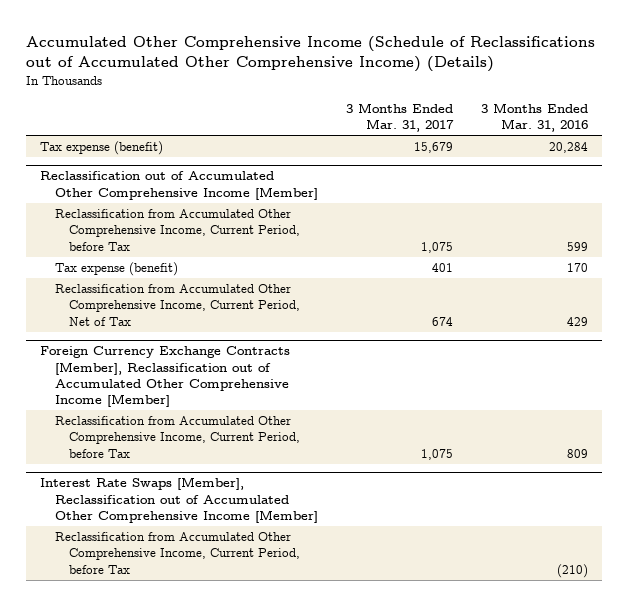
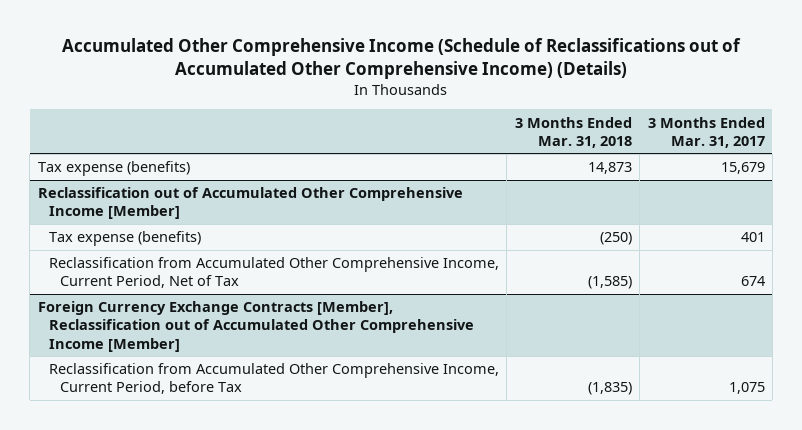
- | 3 Months Ended Mar. 31, 2017 | 3 Months Ended Mar. 31, 2016
+ | 3 Months Ended Mar. 31, 2018 | 3 Months Ended Mar. 31, 2017
- Tax expense (benefit) | 15,679 | 20,284
+ Tax expense (benefits) | 14,873 | 15,679
@ Reclassification out of Accumulated Other Comprehensive Income [Member]
- Reclassification from Accumulated Other Comprehensive Income, Current Period, before Tax | 1,075 | 599
- Tax expense (benefit) | 401 | 170
+ Tax expense (benefits) | (250) | 401
- Interest Rate Swaps [Member], Reclassification out of Accumulated Other Comprehensive Income [Member]
- Reclassification from Accumulated Other Comprehensive Income, Current Period, before Tax | | (210)

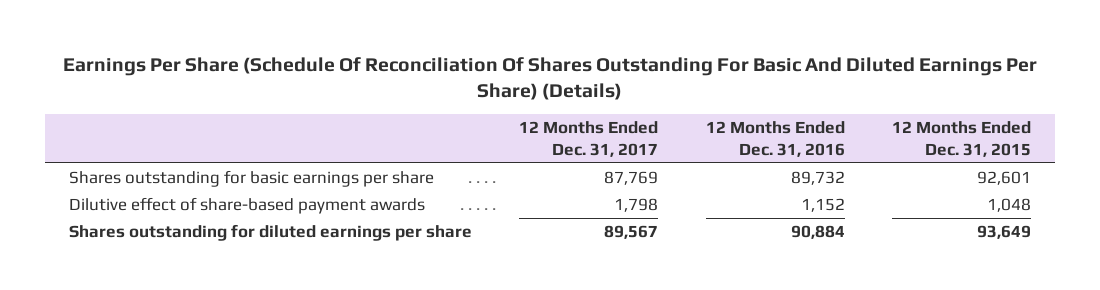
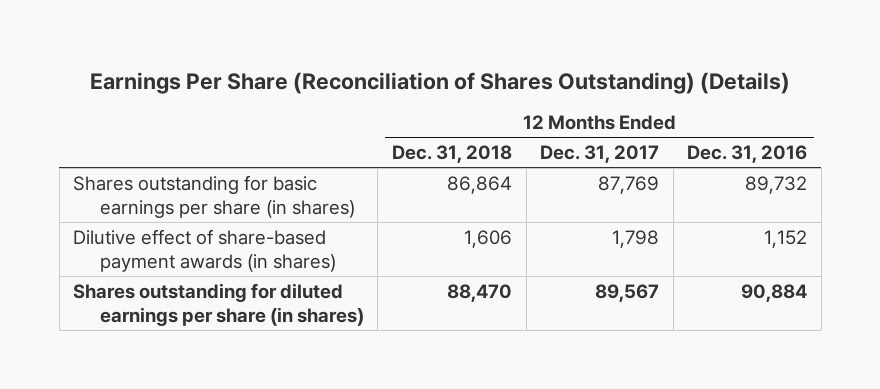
- Earnings Per Share (Schedule Of Reconciliation Of Shares Outstanding For Basic And Diluted Earnings Per Share) (Details)
+ Earnings Per Share (Reconciliation of Shares Outstanding) (Details)
- | 12 Months Ended Dec. 31, 2017 | 12 Months Ended Dec. 31, 2016 | 12 Months Ended Dec. 31, 2015
+ | 12 Months Ended Dec. 31, 2018 | 12 Months Ended Dec. 31, 2017 | 12 Months Ended Dec. 31, 2016
- Shares outstanding for basic earnings per share | 87,769 | 89,732 | 92,601
- Dilutive effect of share-based payment awards | 1,798 | 1,152 | 1,048
- Shares outstanding for diluted earnings per share | 89,567 | 90,884 | 93,649
+ Shares outstanding for basic earnings per share (in shares) | 86,864 | 87,769 | 89,732
+ Dilutive effect of share-based payment awards (in shares) | 1,606 | 1,798 | 1,152
+ Shares outstanding for diluted earnings per share (in shares) | 88,470 | 89,567 | 90,884

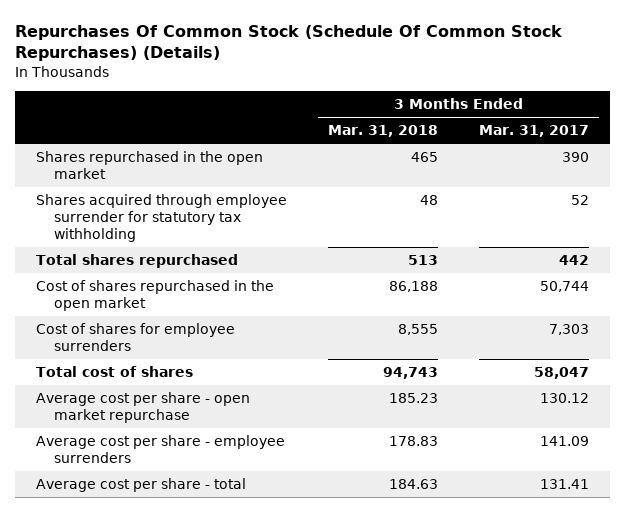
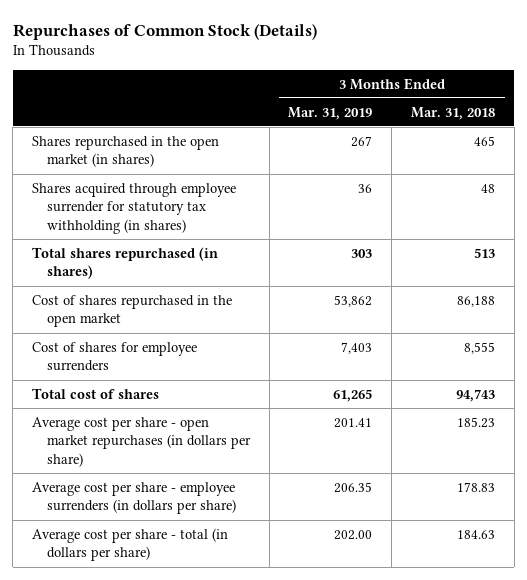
- Repurchases Of Common Stock (Schedule Of Common Stock Repurchases) (Details)
+ Repurchases of Common Stock (Details)
- | 3 Months Ended Mar. 31, 2018 | 3 Months Ended Mar. 31, 2017
+ | 3 Months Ended Mar. 31, 2019 | 3 Months Ended Mar. 31, 2018
- Shares repurchased in the open market | 465 | 390
- Shares acquired through employee surrender for statutory tax withholding | 48 | 52
- Total shares repurchased | 513 | 442
+ Shares repurchased in the open market (in shares) | 267 | 465
+ Shares acquired through employee surrender for statutory tax withholding (in shares) | 36 | 48
+ Total shares repurchased (in shares) | 303 | 513
- Average cost per share - open market repurchase | 185.23 | 130.12
- Average cost per share - employee surrenders | 178.83 | 141.09
- Average cost per share - total | 184.63 | 131.41
+ Average cost per share - open market repurchases (in dollars per share) | 201.41 | 185.23
+ Average cost per share - employee surrenders (in dollars per share) | 206.35 | 178.83
+ Average cost per share - total (in dollars per share) | 202.00 | 184.63

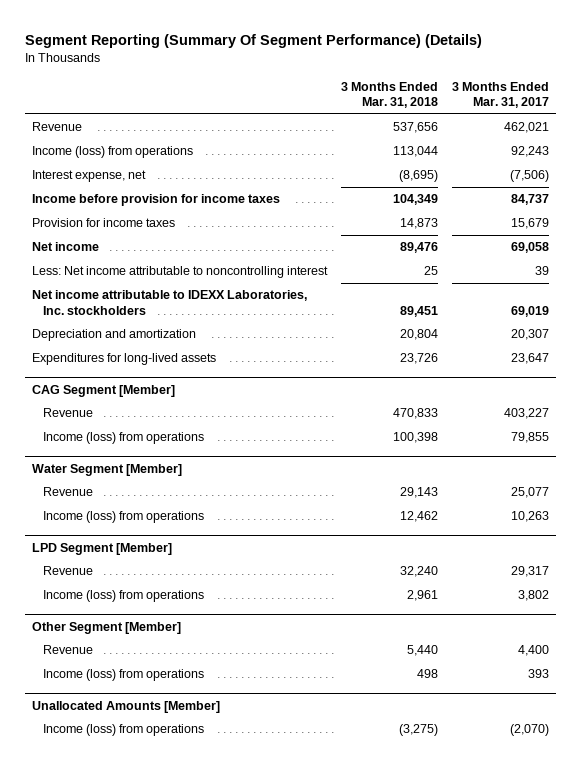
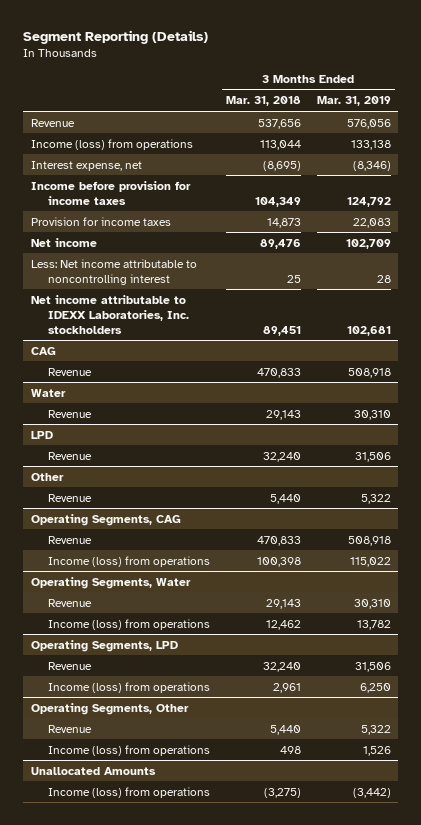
- Segment Reporting (Summary Of Segment Performance) (Details)
+ Segment Reporting (Details)
- | 3 Months Ended Mar. 31, 2018 | 3 Months Ended Mar. 31, 2017
+ | 3 Months Ended Mar. 31, 2018 | 3 Months Ended Mar. 31, 2019
- Depreciation and amortization | 20,804 | 20,307
- Expenditures for long-lived assets | 23,726 | 23,647
- CAG Segment [Member]
+ CAG
+ Water
+ Revenue | 29,143 | 30,310
+ LPD
+ Revenue | 32,240 | 31,506
+ Other
+ Revenue | 5,440 | 5,322
+ Operating Segments, CAG
+ Revenue | 470,833 | 508,918
- Water Segment [Member]
+ Operating Segments, Water
- LPD Segment [Member]
+ Operating Segments, LPD
- Other Segment [Member]
+ Operating Segments, Other
- Unallocated Amounts [Member]
+ Unallocated Amounts

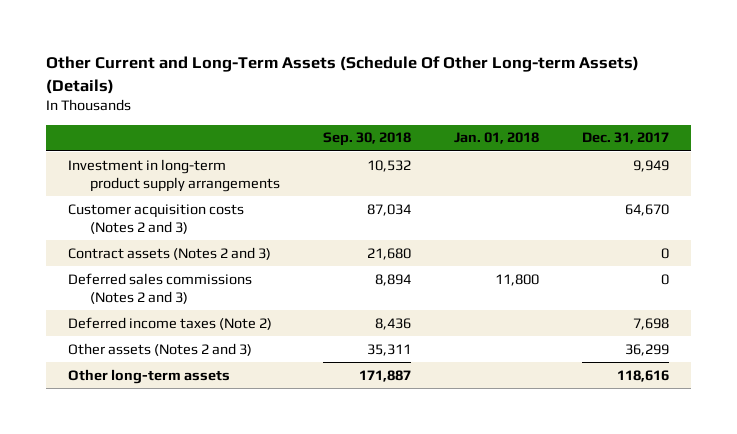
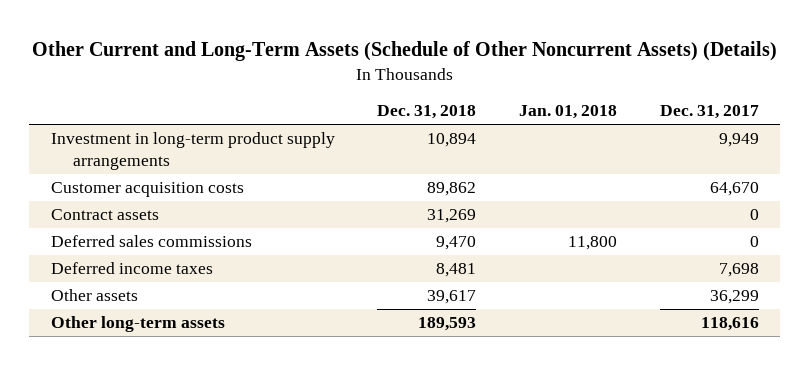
- Other Current and Long-Term Assets (Schedule Of Other Long-term Assets) (Details)
+ Other Current and Long-Term Assets (Schedule of Other Noncurrent Assets) (Details)
- | Sep. 30, 2018 | Jan. 01, 2018 | Dec. 31, 2017
+ | Dec. 31, 2018 | Jan. 01, 2018 | Dec. 31, 2017
- Customer acquisition costs (Notes 2 and 3) | 87,034 | | 64,670
- Contract assets (Notes 2 and 3) | 21,680 | | 0
- Deferred sales commissions (Notes 2 and 3) | 8,894 | 11,800 | 0
- Deferred income taxes (Note 2) | 8,436 | | 7,698
- Other assets (Notes 2 and 3) | 35,311 | | 36,299
+ Customer acquisition costs | 89,862 | | 64,670
+ Contract assets | 31,269 | | 0
+ Deferred sales commissions | 9,470 | 11,800 | 0
+ Deferred income taxes | 8,481 | | 7,698
+ Other assets | 39,617 | | 36,299

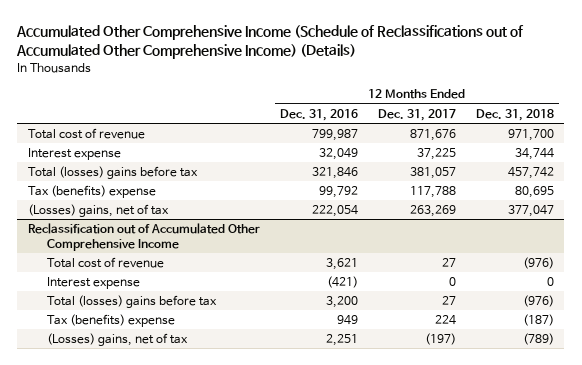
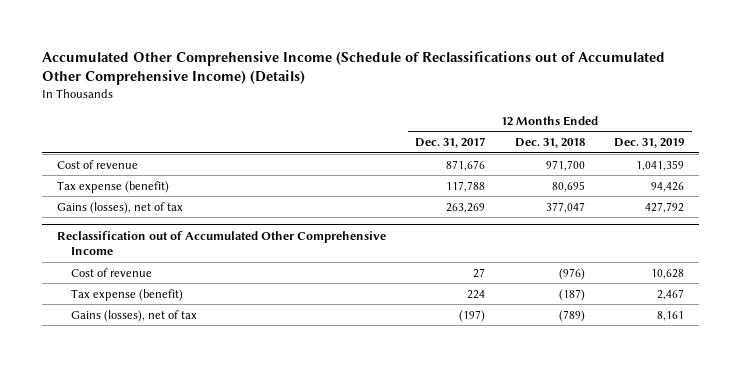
- | 12 Months Ended Dec. 31, 2016 | 12 Months Ended Dec. 31, 2017 | 12 Months Ended Dec. 31, 2018
+ | 12 Months Ended Dec. 31, 2017 | 12 Months Ended Dec. 31, 2018 | 12 Months Ended Dec. 31, 2019
- Total cost of revenue | 799,987 | 871,676 | 971,700
- Interest expense | 32,049 | 37,225 | 34,744
- Total (losses) gains before tax | 321,846 | 381,057 | 457,742
- Tax (benefits) expense | 99,792 | 117,788 | 80,695
- (Losses) gains, net of tax | 222,054 | 263,269 | 377,047
+ Cost of revenue | 871,676 | 971,700 | 1,041,359
+ Tax expense (benefit) | 117,788 | 80,695 | 94,426
+ Gains (losses), net of tax | 263,269 | 377,047 | 427,792
@ Reclassification out of Accumulated Other Comprehensive Income
- Total cost of revenue | 3,621 | 27 | (976)
- Interest expense | (421) | 0 | 0
- Total (losses) gains before tax | 3,200 | 27 | (976)
- Tax (benefits) expense | 949 | 224 | (187)
- (Losses) gains, net of tax | 2,251 | (197) | (789)
+ Cost of revenue | 27 | (976) | 10,628
+ Tax expense (benefit) | 224 | (187) | 2,467
+ Gains (losses), net of tax | (197) | (789) | 8,161

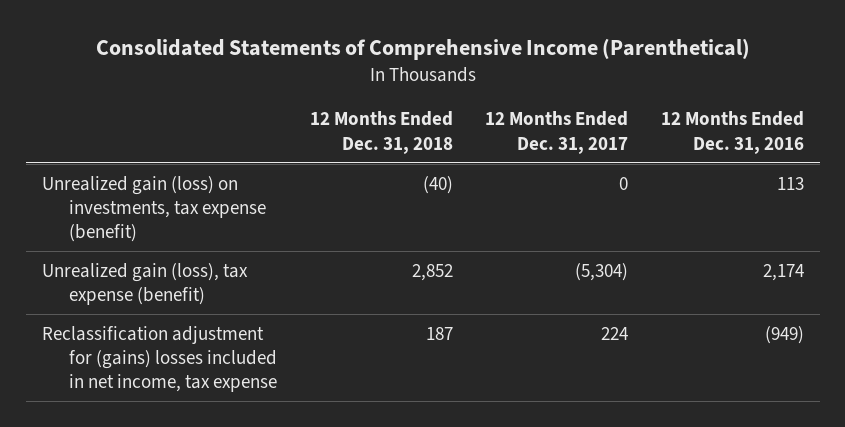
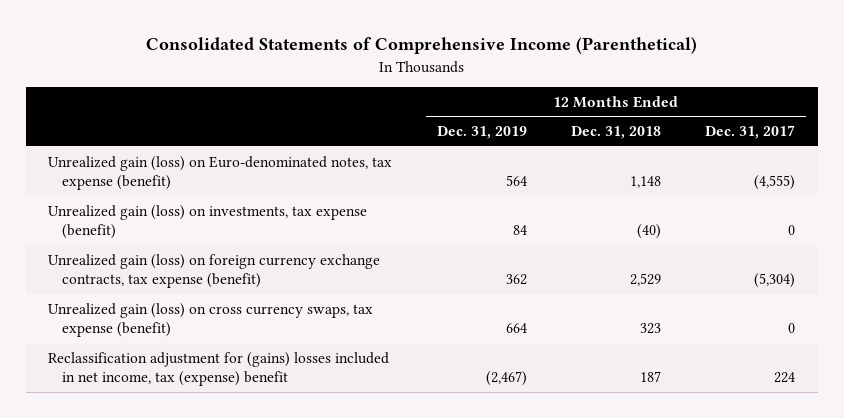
- | 12 Months Ended Dec. 31, 2018 | 12 Months Ended Dec. 31, 2017 | 12 Months Ended Dec. 31, 2016
+ | 12 Months Ended Dec. 31, 2019 | 12 Months Ended Dec. 31, 2018 | 12 Months Ended Dec. 31, 2017
+ Unrealized gain (loss) on Euro-denominated notes, tax expense (benefit) | 564 | 1,148 | (4,555)
- Unrealized gain (loss), tax expense (benefit) | 2,852 | (5,304) | 2,174
- Reclassification adjustment for (gains) losses included in net income, tax expense | 187 | 224 | (949)
+ Unrealized gain (loss) on foreign currency exchange contracts, tax expense (benefit) | 362 | 2,529 | (5,304)
+ Unrealized gain (loss) on cross currency swaps, tax expense (benefit) | 664 | 323 | 0
+ Reclassification adjustment for (gains) losses included in net income, tax (expense) benefit | (2,467) | 187 | 224

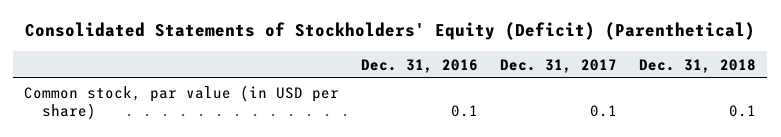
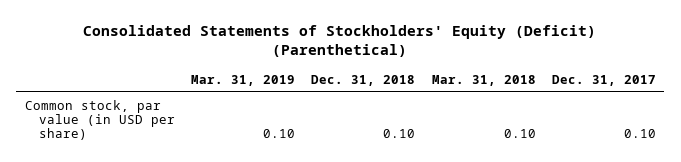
- | Dec. 31, 2016 | Dec. 31, 2017 | Dec. 31, 2018
+ | Mar. 31, 2019 | Dec. 31, 2018 | Mar. 31, 2018 | Dec. 31, 2017
- Common stock, par value (in USD per share) | 0.1 | 0.1 | 0.1
+ Common stock, par value (in USD per share) | 0.10 | 0.10 | 0.10 | 0.10

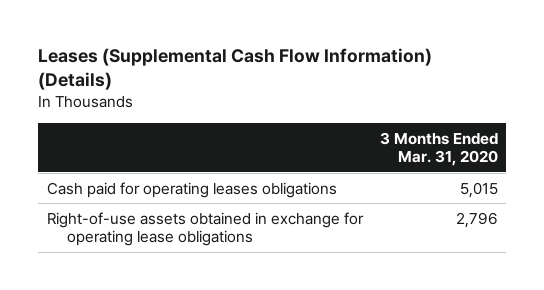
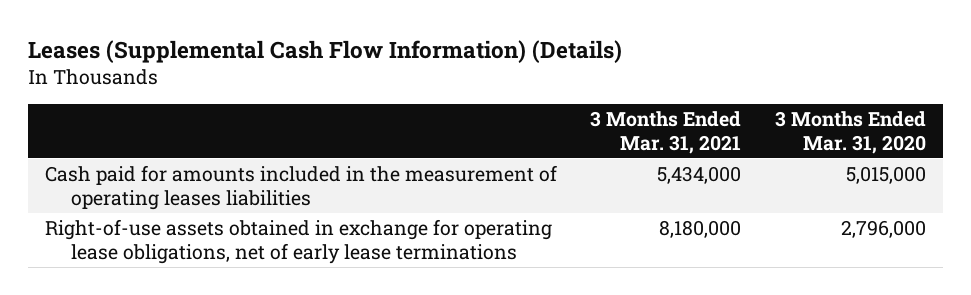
- | 3 Months Ended Mar. 31, 2020
+ | 3 Months Ended Mar. 31, 2021 | 3 Months Ended Mar. 31, 2020
- Cash paid for operating leases obligations | 5,015
- Right-of-use assets obtained in exchange for operating lease obligations | 2,796
+ Cash paid for amounts included in the measurement of operating leases liabilities | 5,434,000 | 5,015,000
+ Right-of-use assets obtained in exchange for operating lease obligations, net of early lease terminations | 8,180,000 | 2,796,000

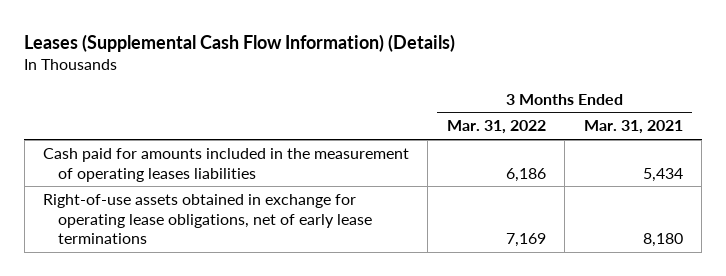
- | 3 Months Ended Mar. 31, 2021 | 3 Months Ended Mar. 31, 2020
+ | 3 Months Ended Mar. 31, 2022 | 3 Months Ended Mar. 31, 2021
- Cash paid for amounts included in the measurement of operating leases liabilities | 5,434,000 | 5,015,000
- Right-of-use assets obtained in exchange for operating lease obligations, net of early lease terminations | 8,180,000 | 2,796,000
+ Cash paid for amounts included in the measurement of operating leases liabilities | 6,186 | 5,434
+ Right-of-use assets obtained in exchange for operating lease obligations, net of early lease terminations | 7,169 | 8,180

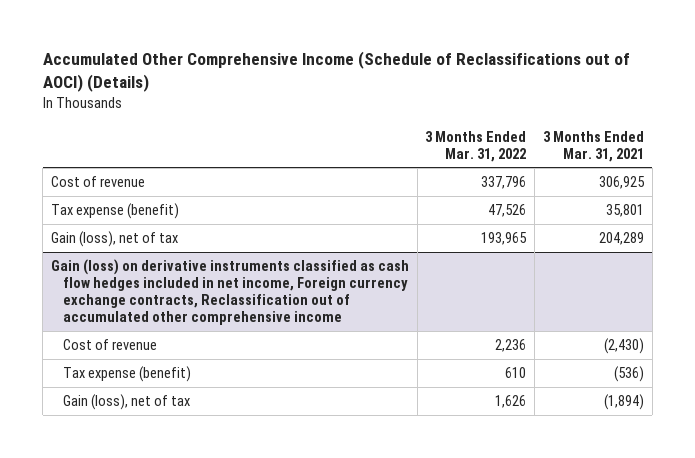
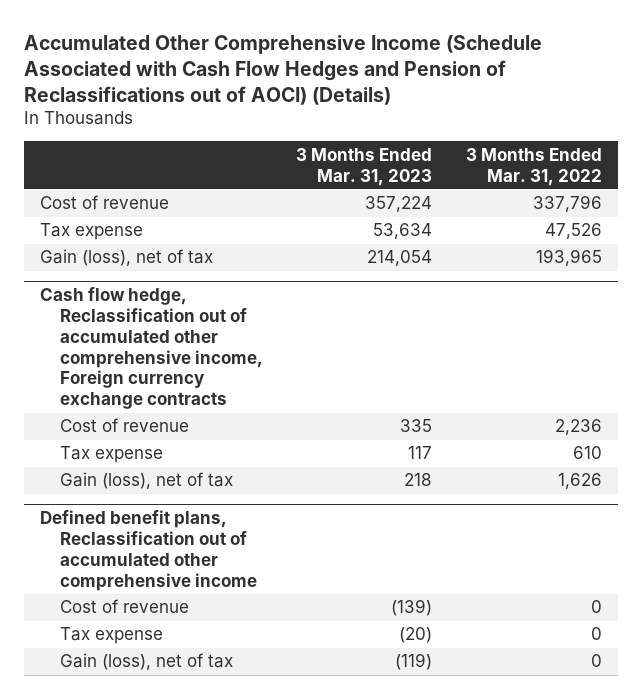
- Accumulated Other Comprehensive Income (Schedule of Reclassifications out of AOCI) (Details)
+ Accumulated Other Comprehensive Income (Schedule Associated with Cash Flow Hedges and Pension of Reclassifications out of AOCI) (Details)
- | 3 Months Ended Mar. 31, 2022 | 3 Months Ended Mar. 31, 2021
+ | 3 Months Ended Mar. 31, 2023 | 3 Months Ended Mar. 31, 2022
- Tax expense (benefit) | 47,526 | 35,801
+ Tax expense | 53,634 | 47,526
- Gain (loss) on derivative instruments classified as cash flow hedges included in net income, Foreign currency exchange contracts, Reclassification out of accumulated other comprehensive income
+ Cash flow hedge, Reclassification out of accumulated other comprehensive income, Foreign currency exchange contracts
- Tax expense (benefit) | 610 | (536)
+ Tax expense | 117 | 610
+ Defined benefit plans, Reclassification out of accumulated other comprehensive income
+ Cost of revenue | (139) | 0
+ Tax expense | (20) | 0
+ Gain (loss), net of tax | (119) | 0

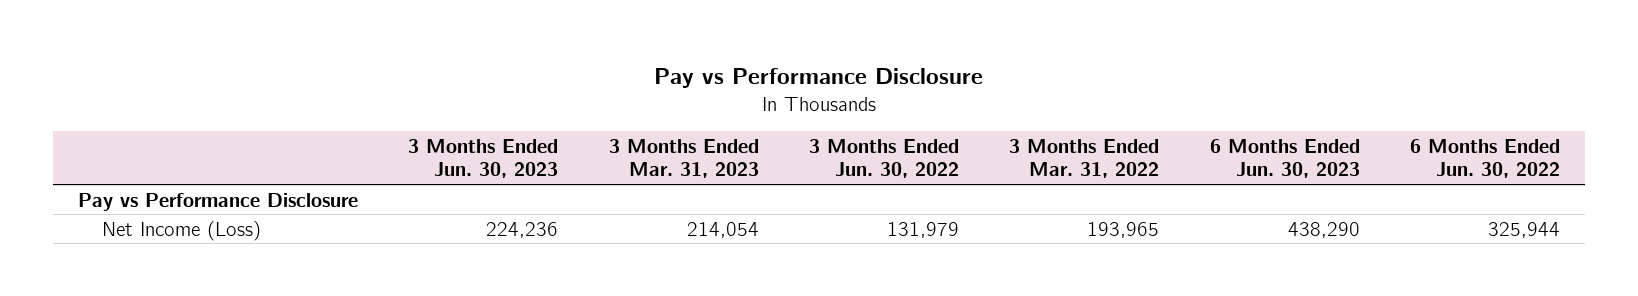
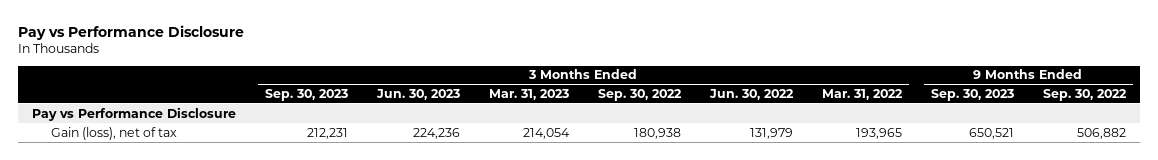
- | 3 Months Ended Jun. 30, 2023 | 3 Months Ended Mar. 31, 2023 | 3 Months Ended Jun. 30, 2022 | 3 Months Ended Mar. 31, 2022 | 6 Months Ended Jun. 30, 2023 | 6 Months Ended Jun. 30, 2022
+ | 3 Months Ended Sep. 30, 2023 | 3 Months Ended Jun. 30, 2023 | 3 Months Ended Mar. 31, 2023 | 3 Months Ended Sep. 30, 2022 | 3 Months Ended Jun. 30, 2022 | 3 Months Ended Mar. 31, 2022 | 9 Months Ended Sep. 30, 2023 | 9 Months Ended Sep. 30, 2022
- Net Income (Loss) | 224,236 | 214,054 | 131,979 | 193,965 | 438,290 | 325,944
+ Gain (loss), net of tax | 212,231 | 224,236 | 214,054 | 180,938 | 131,979 | 193,965 | 650,521 | 506,882

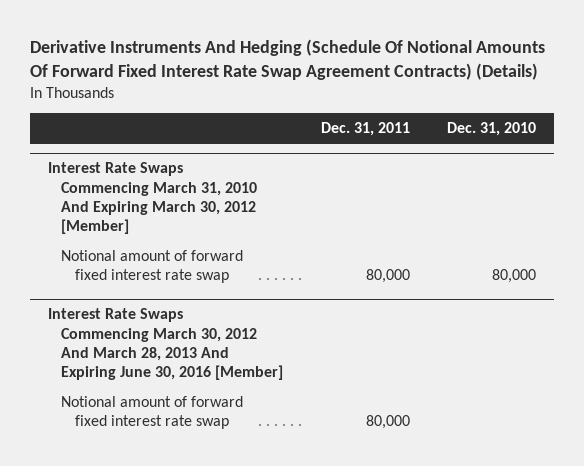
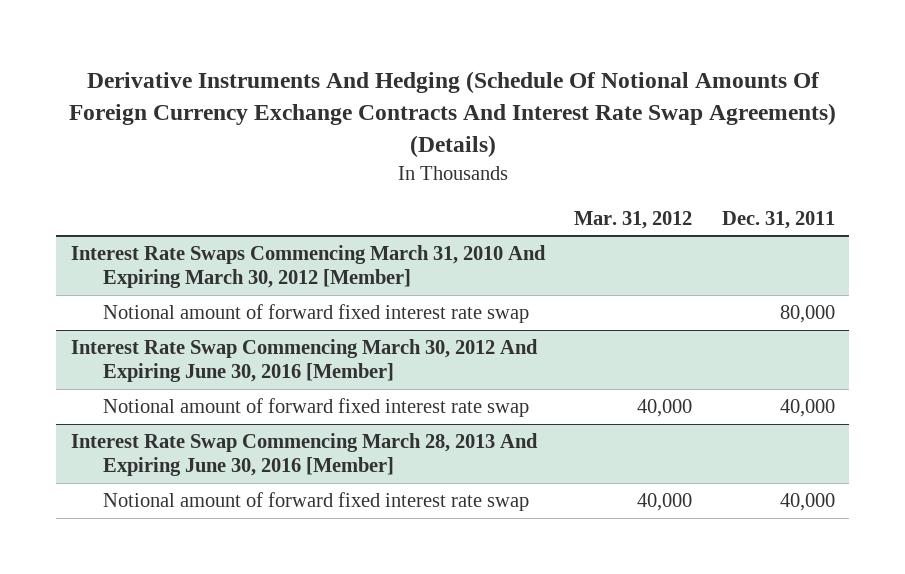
- Derivative Instruments And Hedging (Schedule Of Notional Amounts Of Forward Fixed Interest Rate Swap Agreement Contracts) (Details)
+ Derivative Instruments And Hedging (Schedule Of Notional Amounts Of Foreign Currency Exchange Contracts And Interest Rate Swap Agreements) (Details)
- | Dec. 31, 2011 | Dec. 31, 2010
+ | Mar. 31, 2012 | Dec. 31, 2011
- Interest Rate Swaps Commencing March 30, 2012 And March 28, 2013 And Expiring June 30, 2016 [Member]
- Notional amount of forward fixed interest rate swap | 80,000 |
+ Interest Rate Swap Commencing March 30, 2012 And Expiring June 30, 2016 [Member]
+ Notional amount of forward fixed interest rate swap | 40,000 | 40,000
+ Interest Rate Swap Commencing March 28, 2013 And Expiring June 30, 2016 [Member]
+ Notional amount of forward fixed interest rate swap | 40,000 | 40,000

